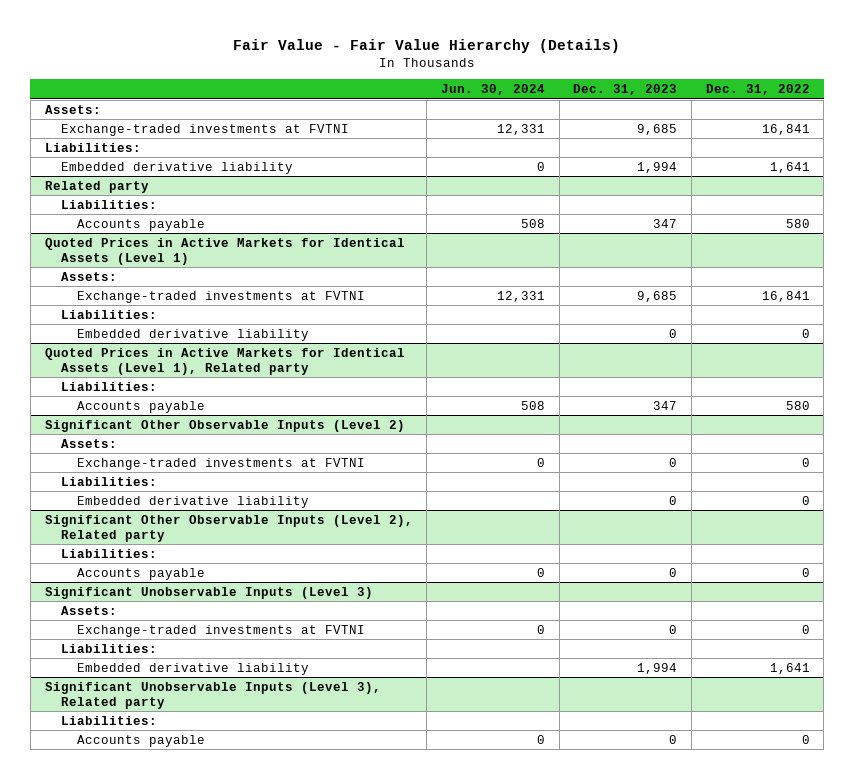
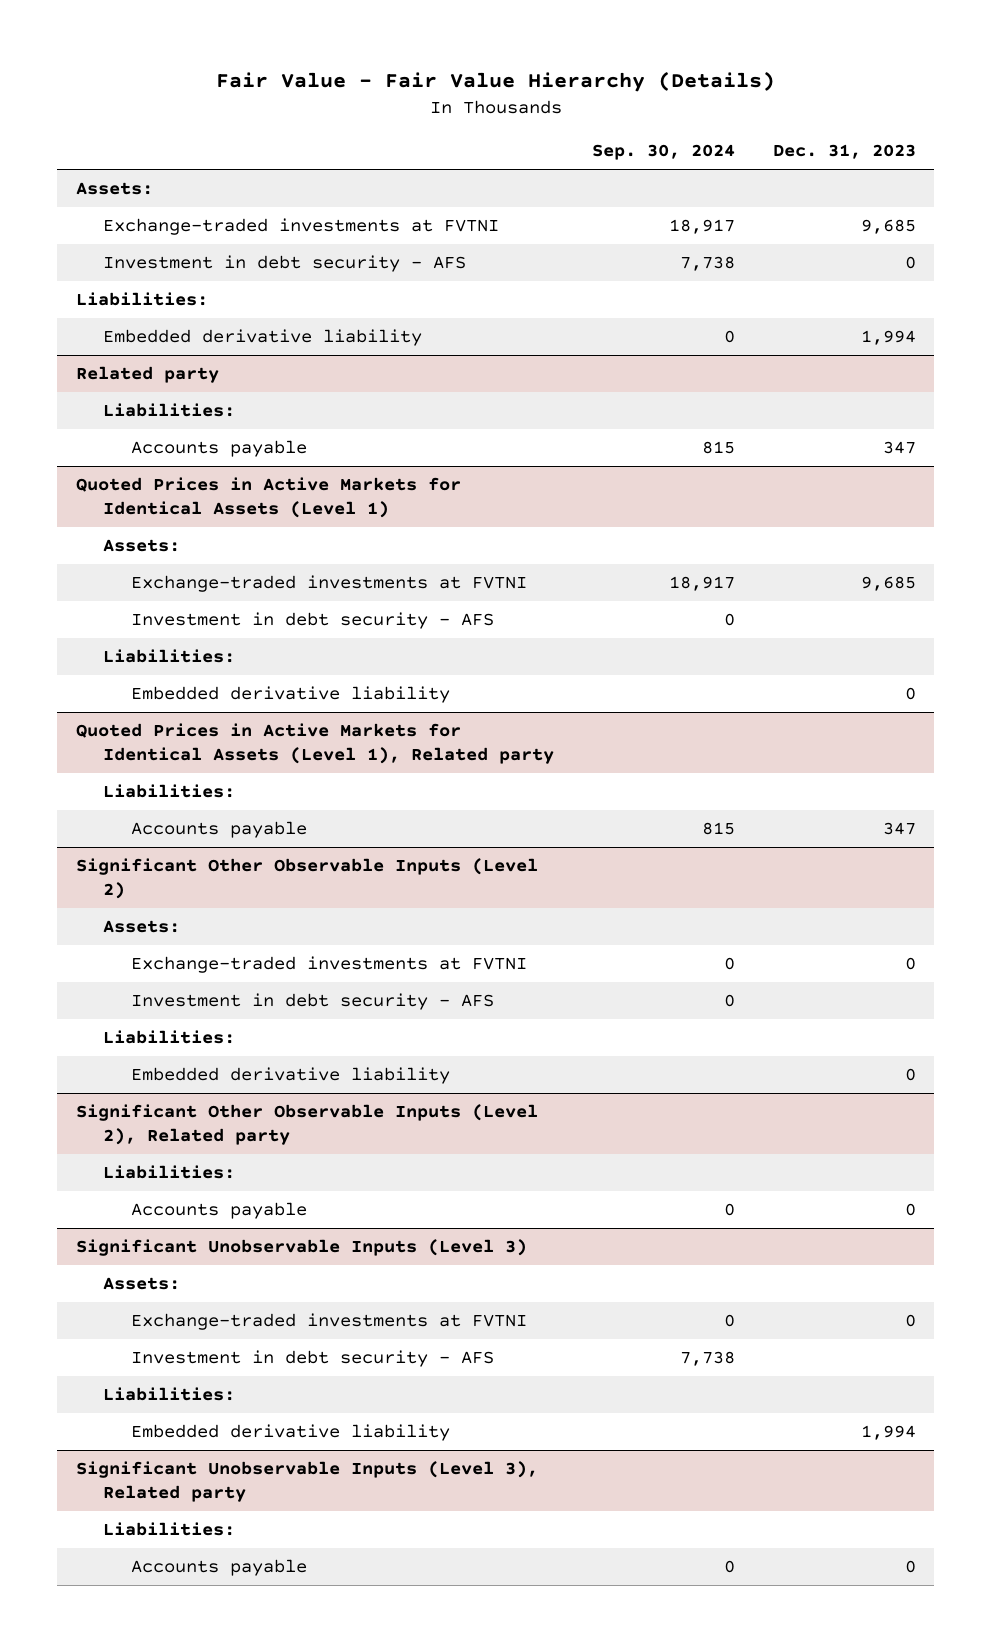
- | Jun. 30, 2024 | Dec. 31, 2023 | Dec. 31, 2022
+ | Sep. 30, 2024 | Dec. 31, 2023
+ Investment in debt security - AFS | 7,738 | 0
@ Quoted Prices in Active Markets for Identical Assets (Level 1)
+ Investment in debt security - AFS | 0 |
@ Significant Other Observable Inputs (Level 2)
+ Investment in debt security - AFS | 0 |
@ Significant Unobservable Inputs (Level 3)
+ Investment in debt security - AFS | 7,738 |

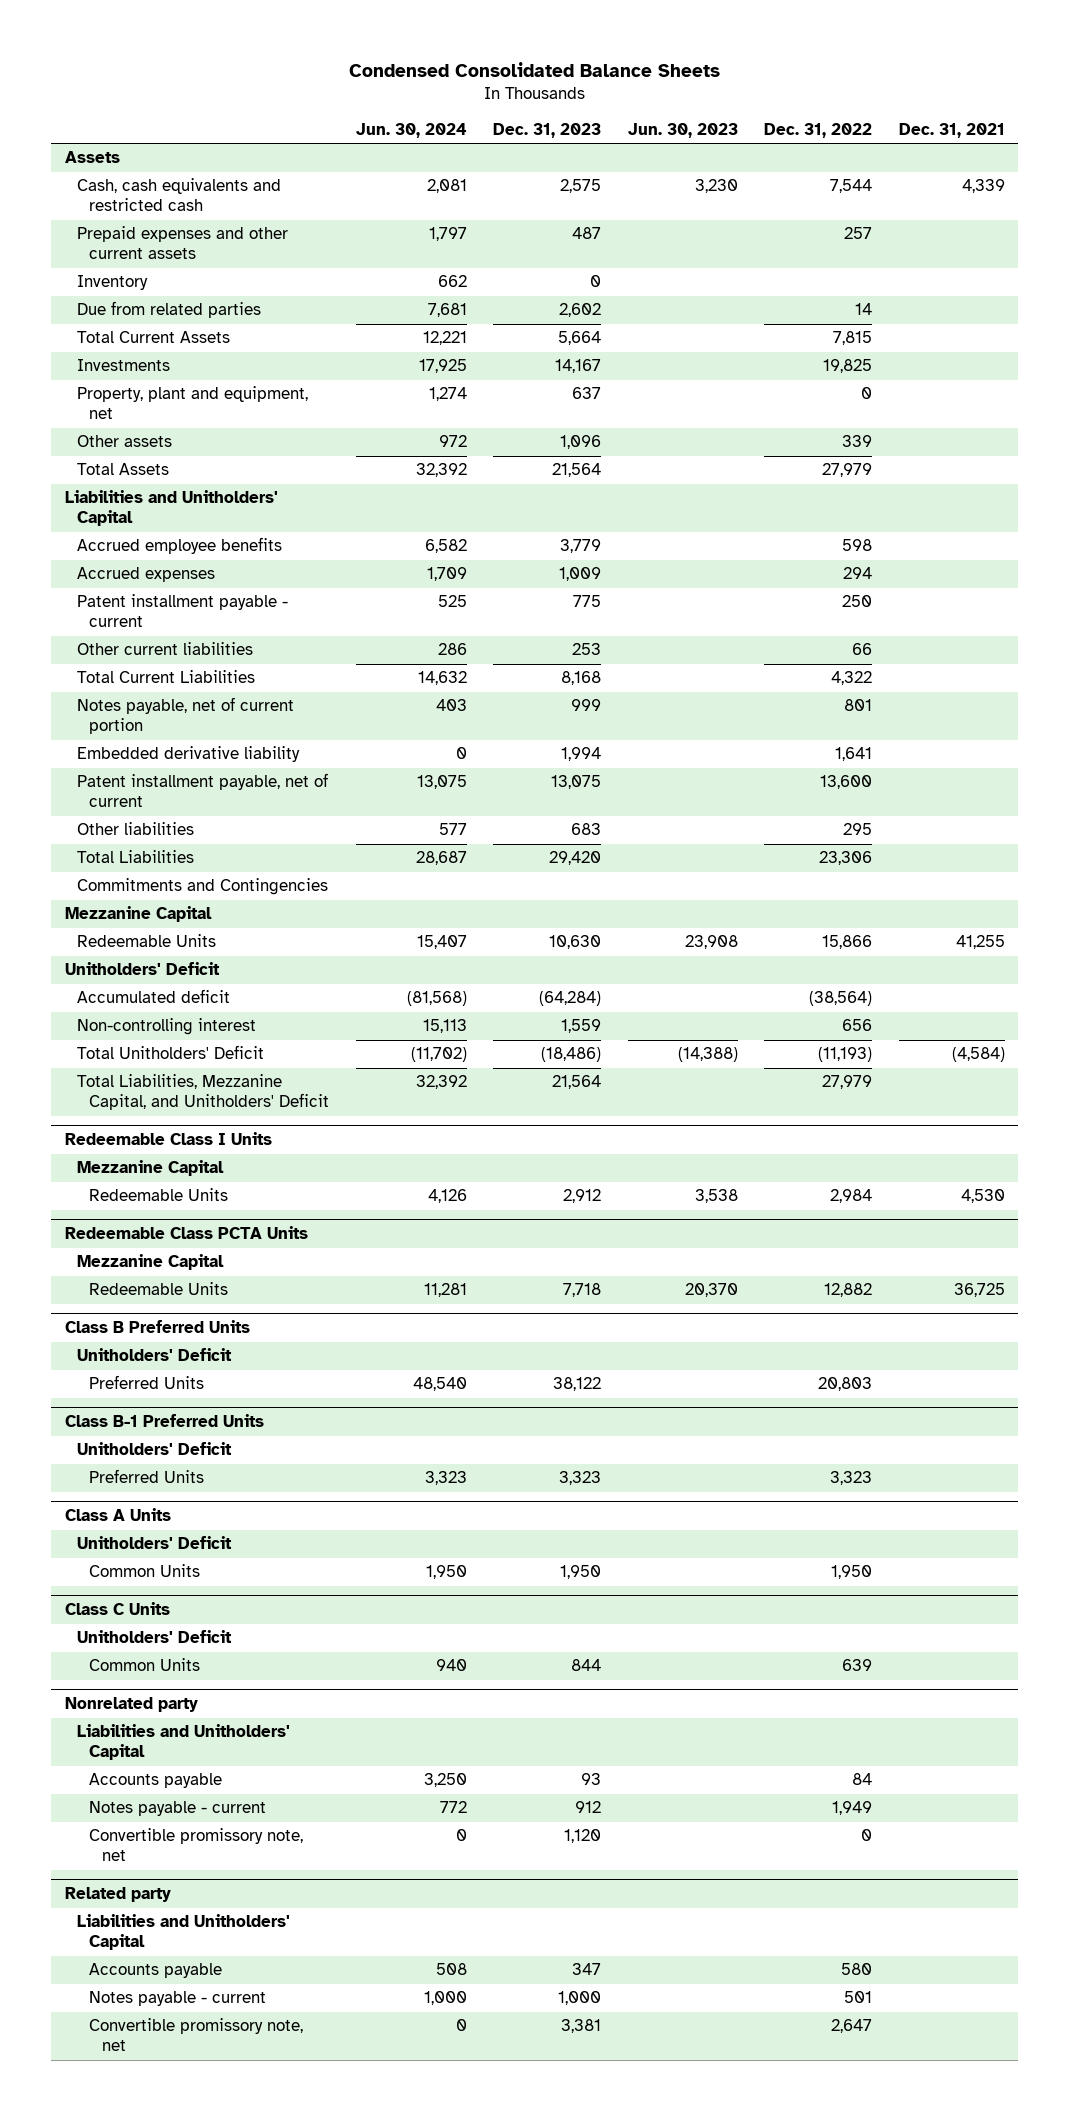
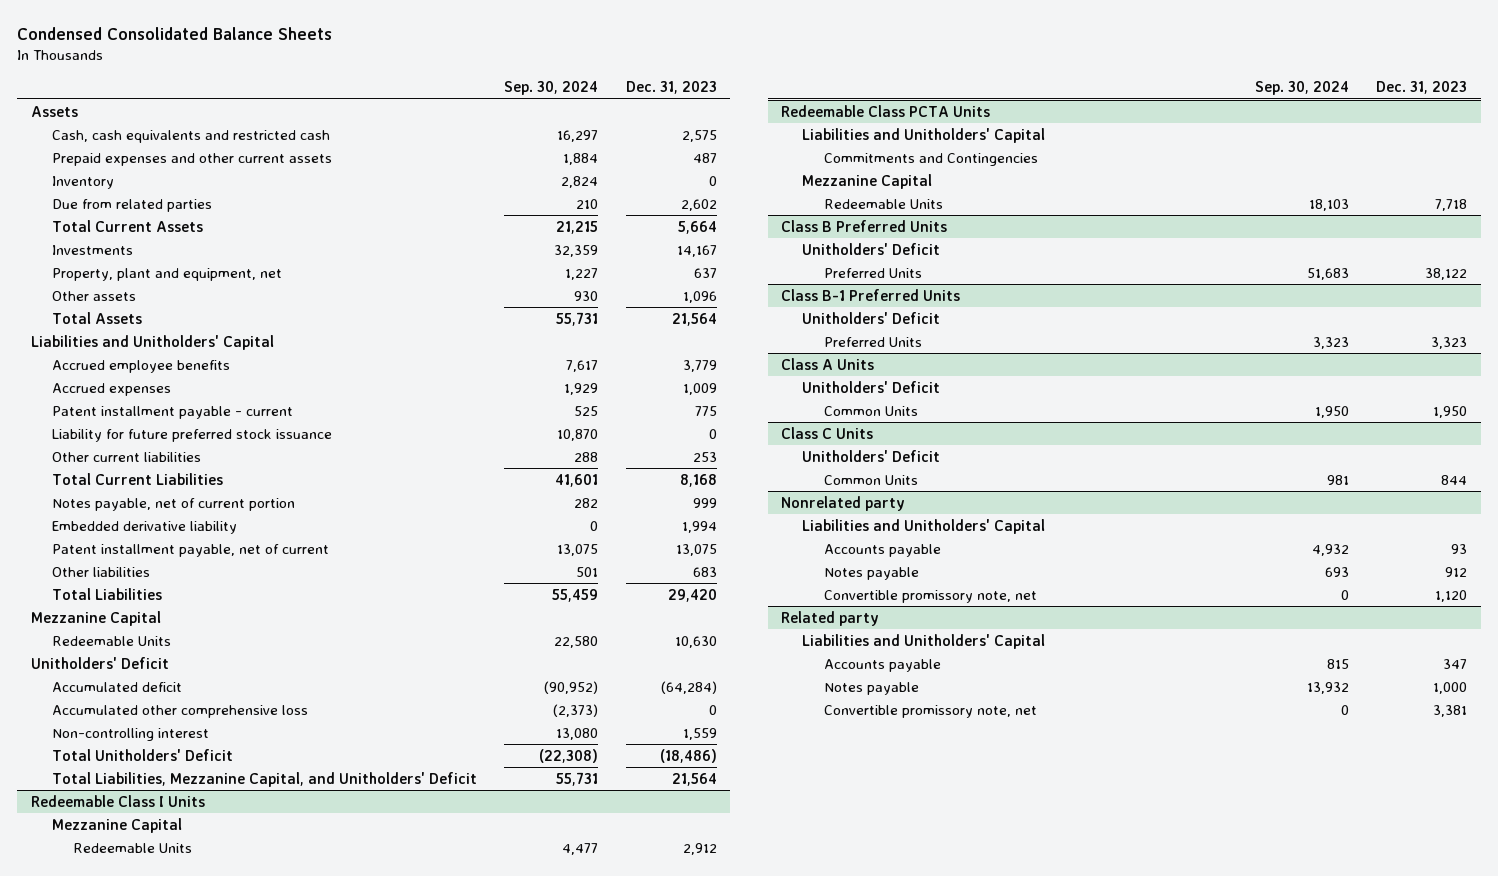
- | Jun. 30, 2024 | Dec. 31, 2023 | Jun. 30, 2023 | Dec. 31, 2022 | Dec. 31, 2021
+ | Sep. 30, 2024 | Dec. 31, 2023
+ Liability for future preferred stock issuance | 10,870 | 0
- Commitments and Contingencies
+ Accumulated other comprehensive loss | (2,373) | 0
@ Redeemable Class PCTA Units
+ Liabilities and Unitholders' Capital
+ Commitments and Contingencies
@ Nonrelated party
- Notes payable - current | 772 | 912 | | 1,949 |
+ Notes payable | 693 | 912
@ Related party
- Notes payable - current | 1,000 | 1,000 | | 501 |
+ Notes payable | 13,932 | 1,000

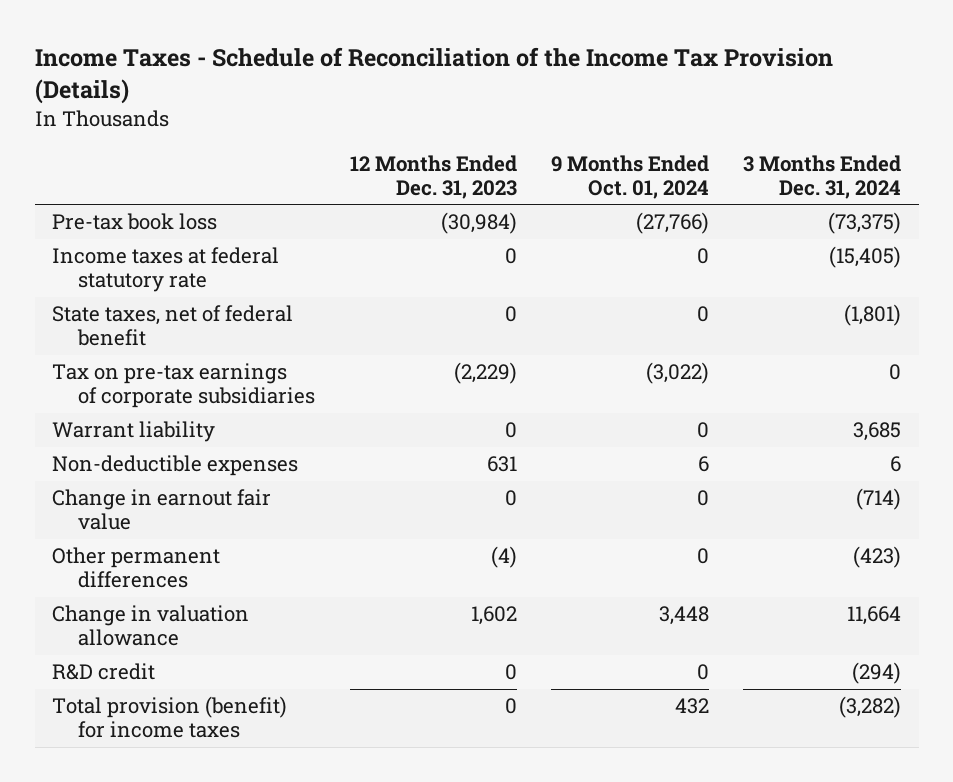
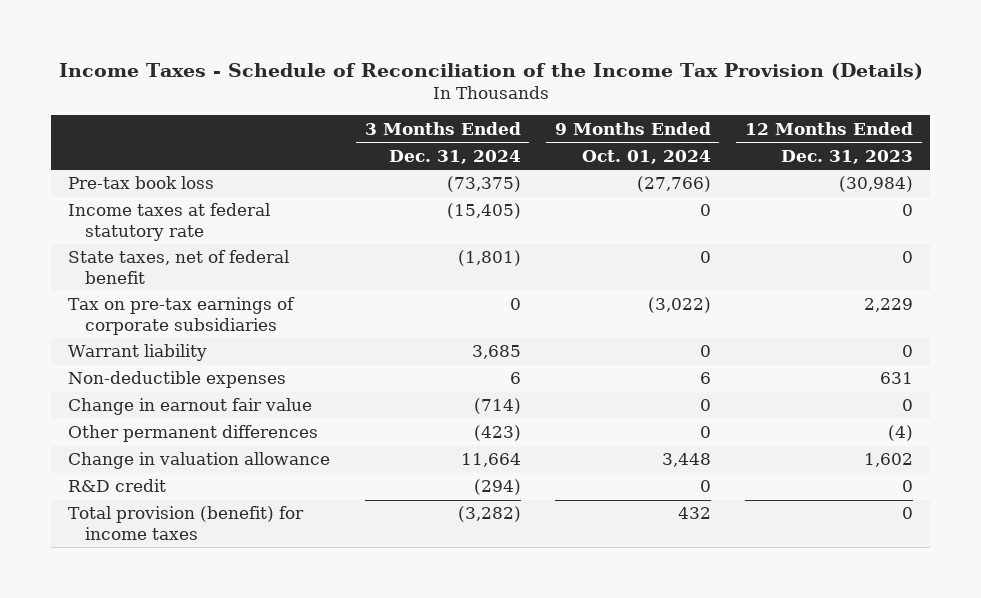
- | 12 Months Ended Dec. 31, 2023 | 9 Months Ended Oct. 01, 2024 | 3 Months Ended Dec. 31, 2024
+ | 3 Months Ended Dec. 31, 2024 | 9 Months Ended Oct. 01, 2024 | 12 Months Ended Dec. 31, 2023
- Tax on pre-tax earnings of corporate subsidiaries | (2,229) | (3,022) | 0
+ Tax on pre-tax earnings of corporate subsidiaries | 0 | (3,022) | 2,229

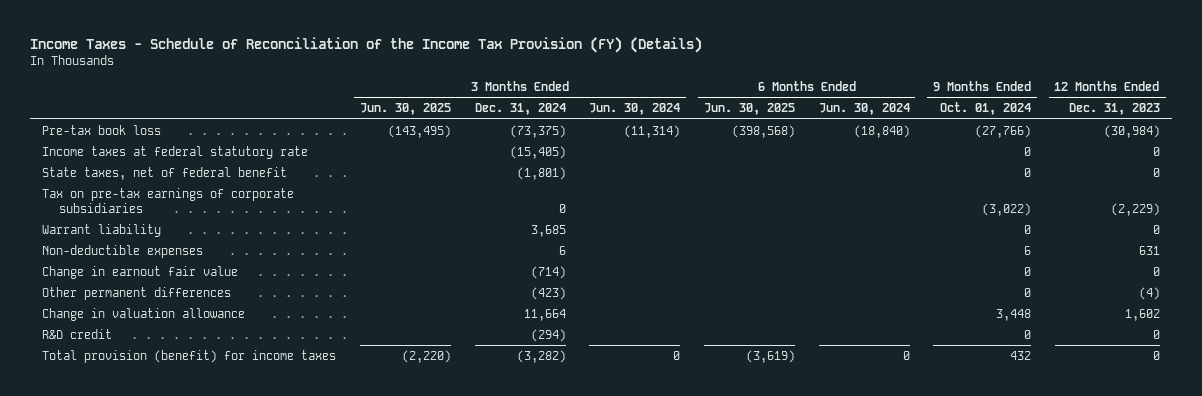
- Income Taxes - Schedule of Reconciliation of the Income Tax Provision (Details)
+ Income Taxes - Schedule of Reconciliation of the Income Tax Provision (FY) (Details)
- | 3 Months Ended Dec. 31, 2024 | 9 Months Ended Oct. 01, 2024 | 12 Months Ended Dec. 31, 2023
+ | 3 Months Ended Jun. 30, 2025 | 3 Months Ended Dec. 31, 2024 | 3 Months Ended Jun. 30, 2024 | 6 Months Ended Jun. 30, 2025 | 6 Months Ended Jun. 30, 2024 | 9 Months Ended Oct. 01, 2024 | 12 Months Ended Dec. 31, 2023
- Tax on pre-tax earnings of corporate subsidiaries | 0 | (3,022) | 2,229
+ Tax on pre-tax earnings of corporate subsidiaries | | 0 | | | | (3,022) | (2,229)

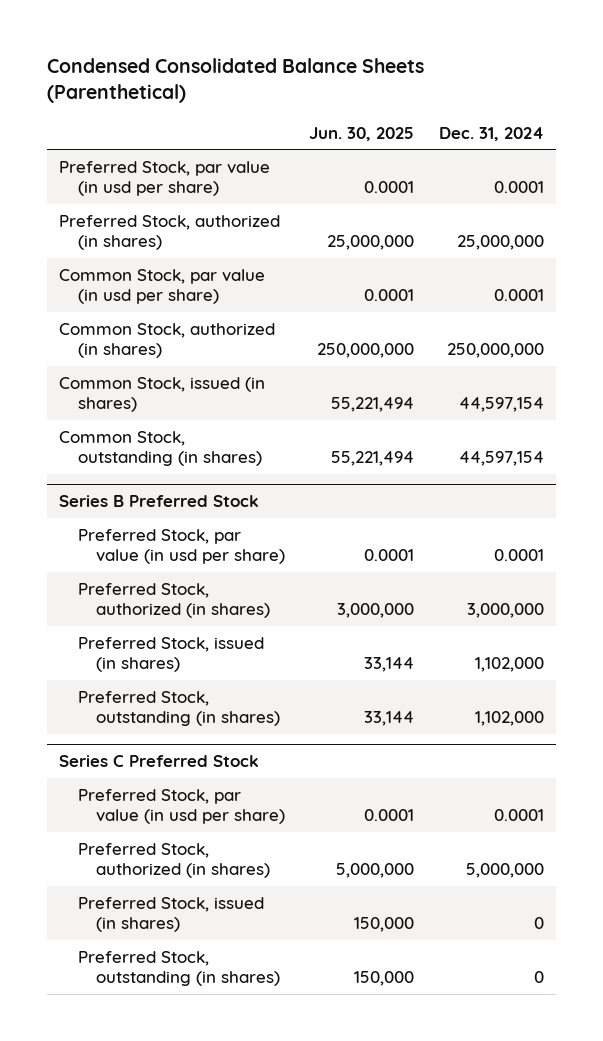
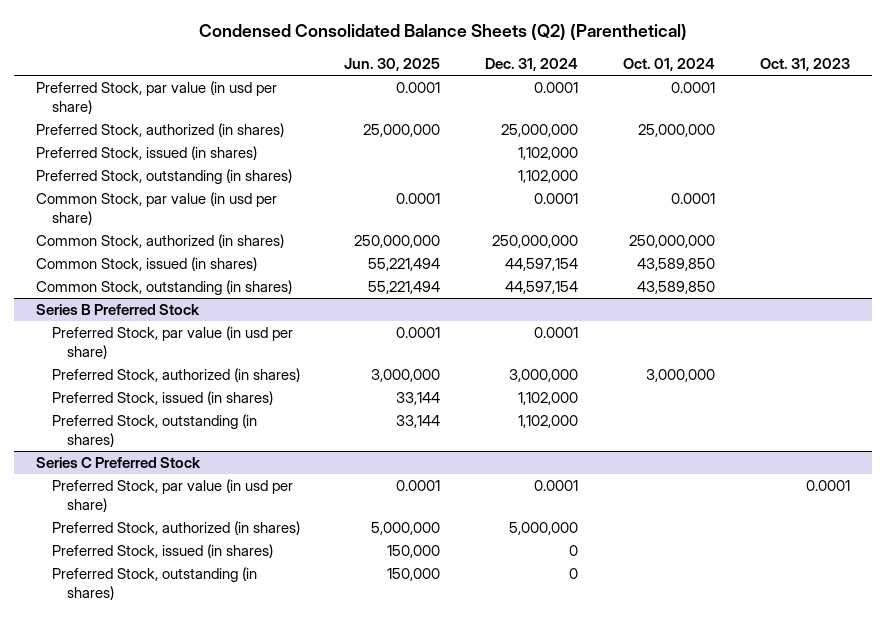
- Condensed Consolidated Balance Sheets (Parenthetical)
+ Condensed Consolidated Balance Sheets (Q2) (Parenthetical)
- | Jun. 30, 2025 | Dec. 31, 2024
+ | Jun. 30, 2025 | Dec. 31, 2024 | Oct. 01, 2024 | Oct. 31, 2023
+ Preferred Stock, issued (in shares) | | 1,102,000 | |
+ Preferred Stock, outstanding (in shares) | | 1,102,000 | |

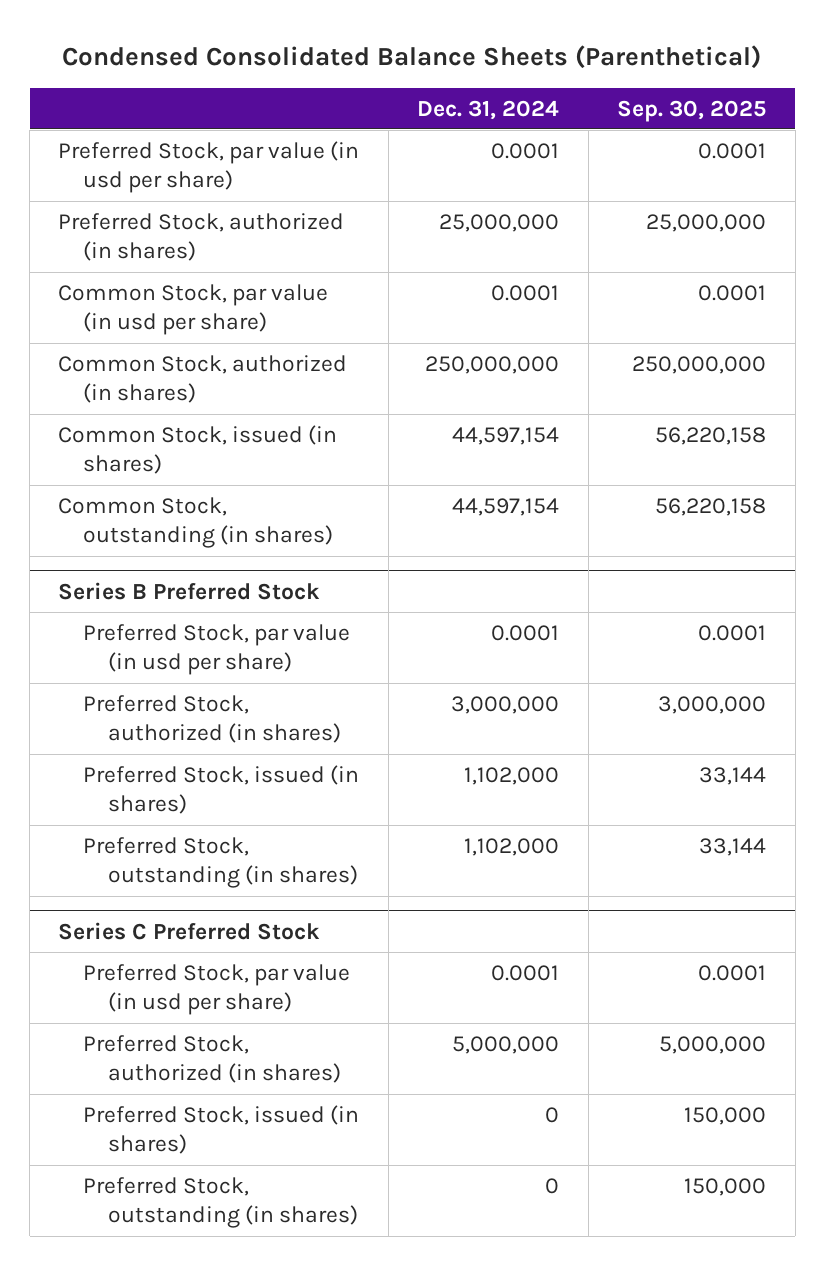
- Condensed Consolidated Balance Sheets (Q2) (Parenthetical)
+ Condensed Consolidated Balance Sheets (Parenthetical)
- | Jun. 30, 2025 | Dec. 31, 2024 | Oct. 01, 2024 | Oct. 31, 2023
+ | Dec. 31, 2024 | Sep. 30, 2025
- Preferred Stock, issued (in shares) | | 1,102,000 | |
- Preferred Stock, outstanding (in shares) | | 1,102,000 | |

